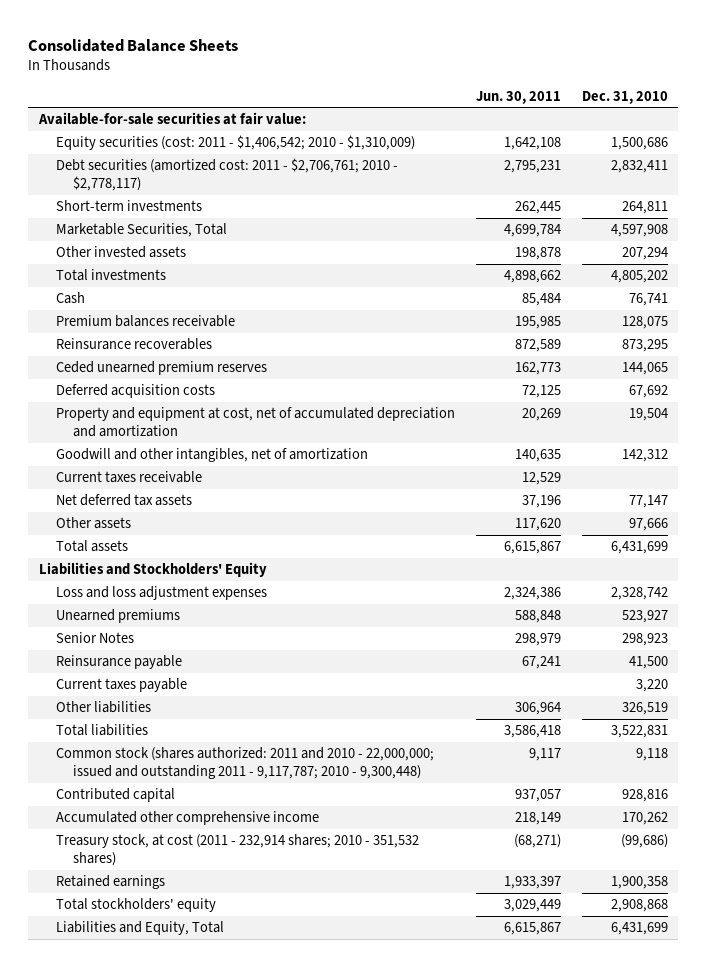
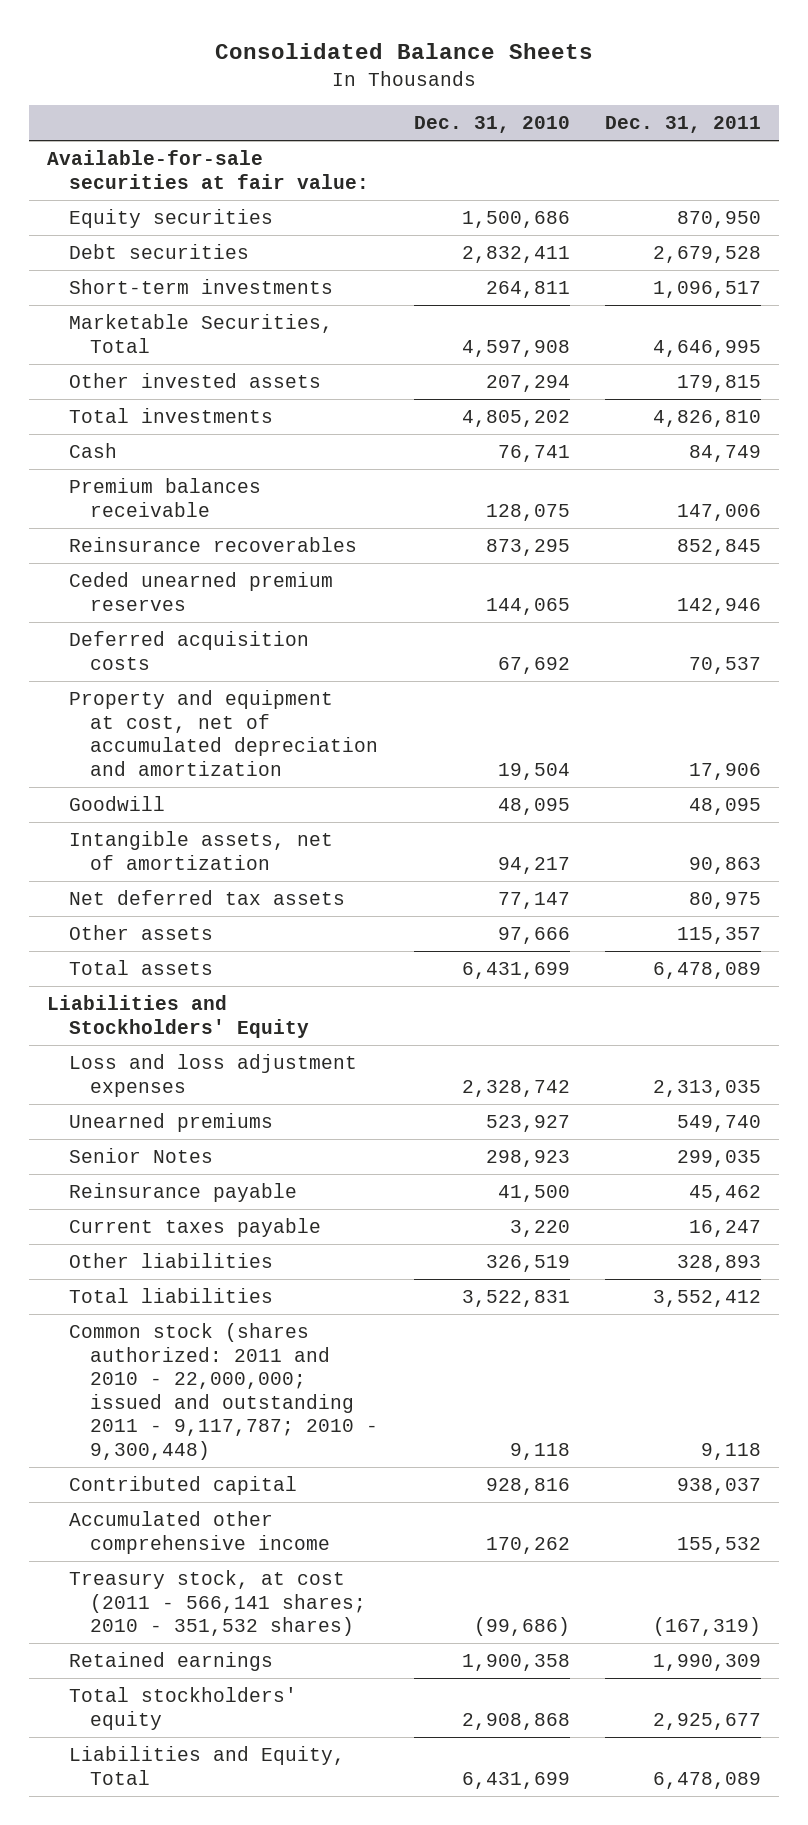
- | Jun. 30, 2011 | Dec. 31, 2010
+ | Dec. 31, 2010 | Dec. 31, 2011
- Equity securities (cost: 2011 - $1,406,542; 2010 - $1,310,009) | 1,642,108 | 1,500,686
- Debt securities (amortized cost: 2011 - $2,706,761; 2010 - $2,778,117) | 2,795,231 | 2,832,411
+ Equity securities | 1,500,686 | 870,950
+ Debt securities | 2,832,411 | 2,679,528
- Goodwill and other intangibles, net of amortization | 140,635 | 142,312
- Current taxes receivable | 12,529 |
+ Goodwill | 48,095 | 48,095
+ Intangible assets, net of amortization | 94,217 | 90,863
- Treasury stock, at cost (2011 - 232,914 shares; 2010 - 351,532 shares) | (68,271) | (99,686)
+ Treasury stock, at cost (2011 - 566,141 shares; 2010 - 351,532 shares) | (99,686) | (167,319)

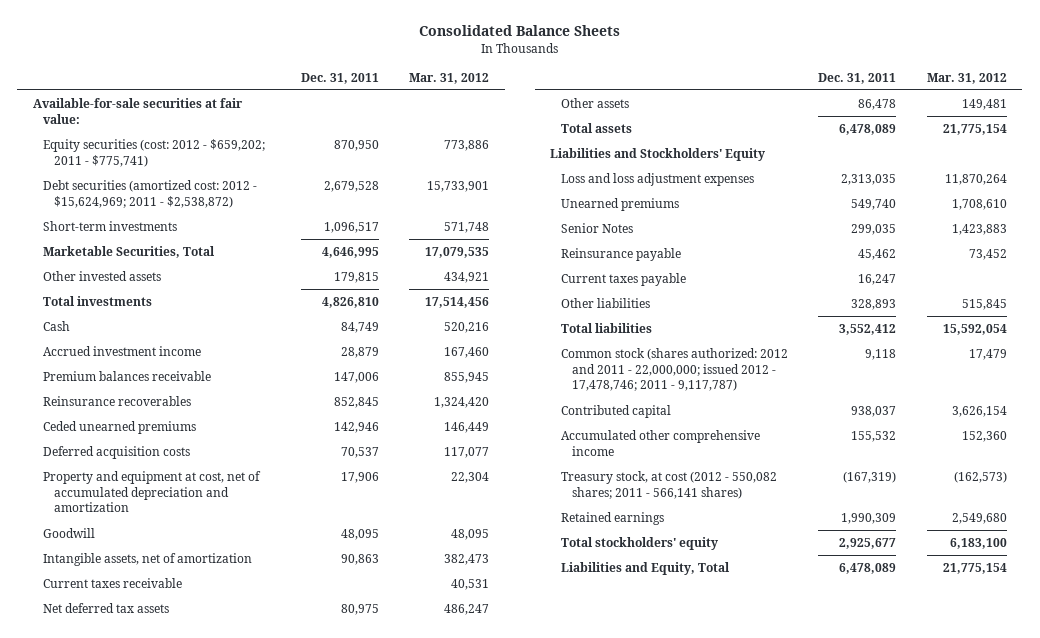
- | Dec. 31, 2010 | Dec. 31, 2011
+ | Dec. 31, 2011 | Mar. 31, 2012
- Equity securities | 1,500,686 | 870,950
- Debt securities | 2,832,411 | 2,679,528
+ Equity securities (cost: 2012 - $659,202; 2011 - $775,741) | 870,950 | 773,886
+ Debt securities (amortized cost: 2012 - $15,624,969; 2011 - $2,538,872) | 2,679,528 | 15,733,901
+ Accrued investment income | 28,879 | 167,460
- Ceded unearned premium reserves | 144,065 | 142,946
+ Ceded unearned premiums | 142,946 | 146,449
+ Current taxes receivable | | 40,531
- Other assets | 97,666 | 115,357
+ Other assets | 86,478 | 149,481
- Common stock (shares authorized: 2011 and 2010 - 22,000,000; issued and outstanding 2011 - 9,117,787; 2010 - 9,300,448) | 9,118 | 9,118
+ Common stock (shares authorized: 2012 and 2011 - 22,000,000; issued 2012 - 17,478,746; 2011 - 9,117,787) | 9,118 | 17,479
- Treasury stock, at cost (2011 - 566,141 shares; 2010 - 351,532 shares) | (99,686) | (167,319)
+ Treasury stock, at cost (2012 - 550,082 shares; 2011 - 566,141 shares) | (167,319) | (162,573)

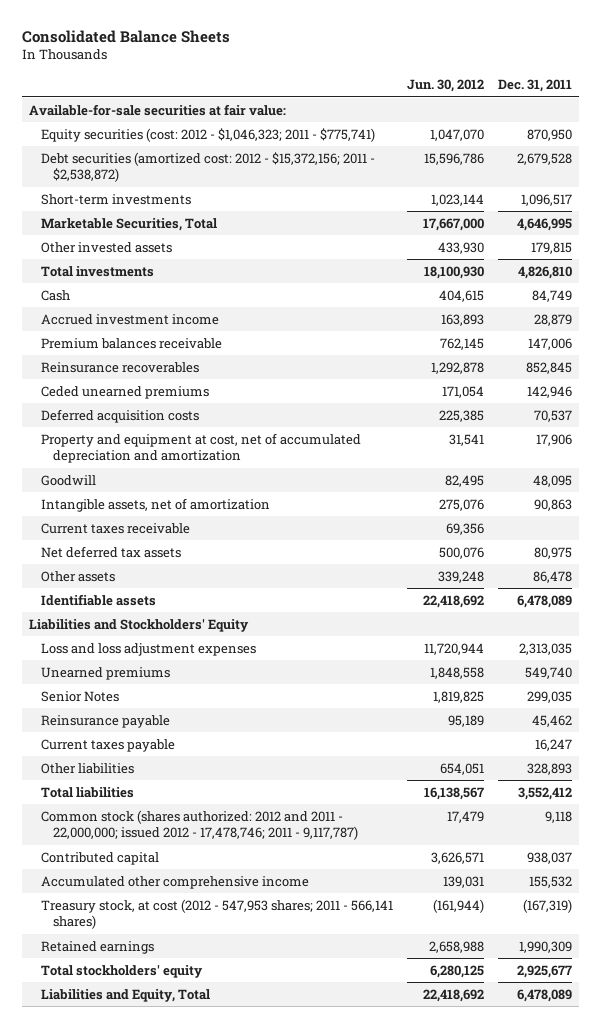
- | Dec. 31, 2011 | Mar. 31, 2012
+ | Jun. 30, 2012 | Dec. 31, 2011
- Equity securities (cost: 2012 - $659,202; 2011 - $775,741) | 870,950 | 773,886
- Debt securities (amortized cost: 2012 - $15,624,969; 2011 - $2,538,872) | 2,679,528 | 15,733,901
+ Equity securities (cost: 2012 - $1,046,323; 2011 - $775,741) | 1,047,070 | 870,950
+ Debt securities (amortized cost: 2012 - $15,372,156; 2011 - $2,538,872) | 15,596,786 | 2,679,528
- Total assets | 6,478,089 | 21,775,154
+ Identifiable assets | 22,418,692 | 6,478,089
- Treasury stock, at cost (2012 - 550,082 shares; 2011 - 566,141 shares) | (167,319) | (162,573)
+ Treasury stock, at cost (2012 - 547,953 shares; 2011 - 566,141 shares) | (161,944) | (167,319)

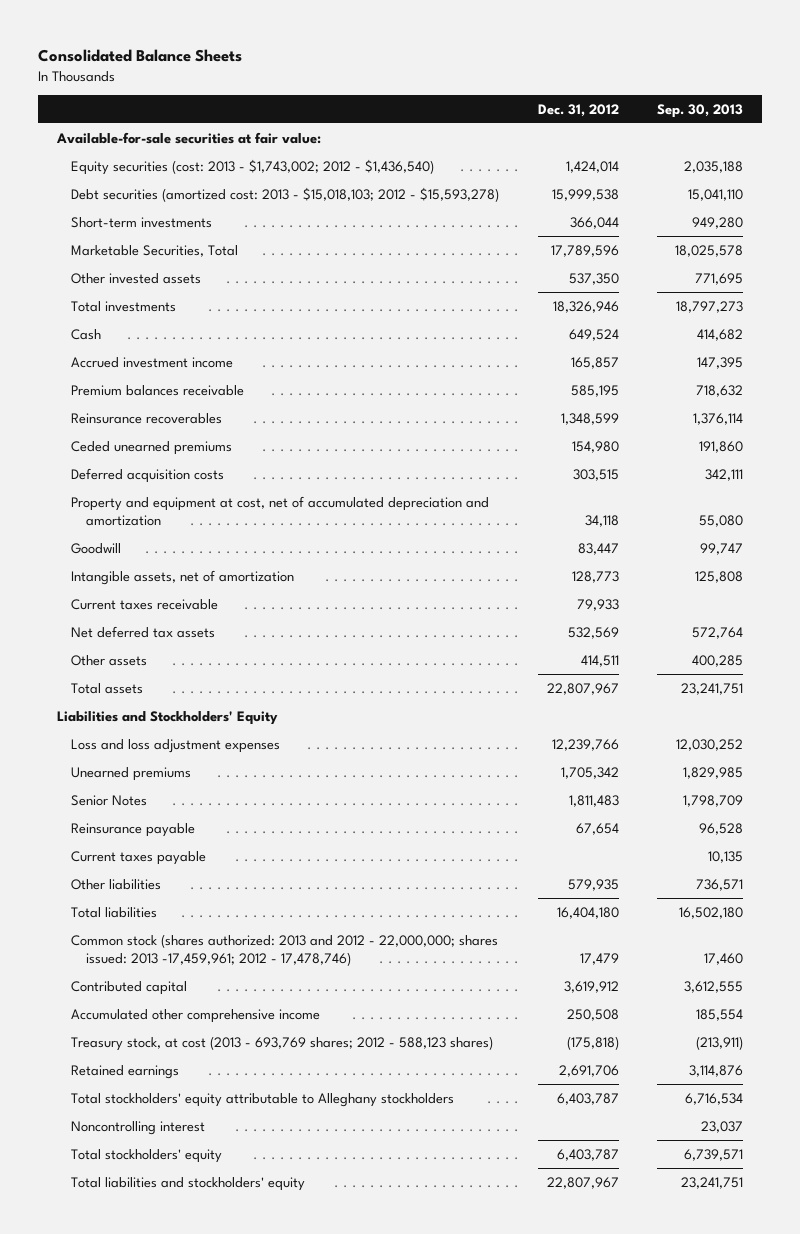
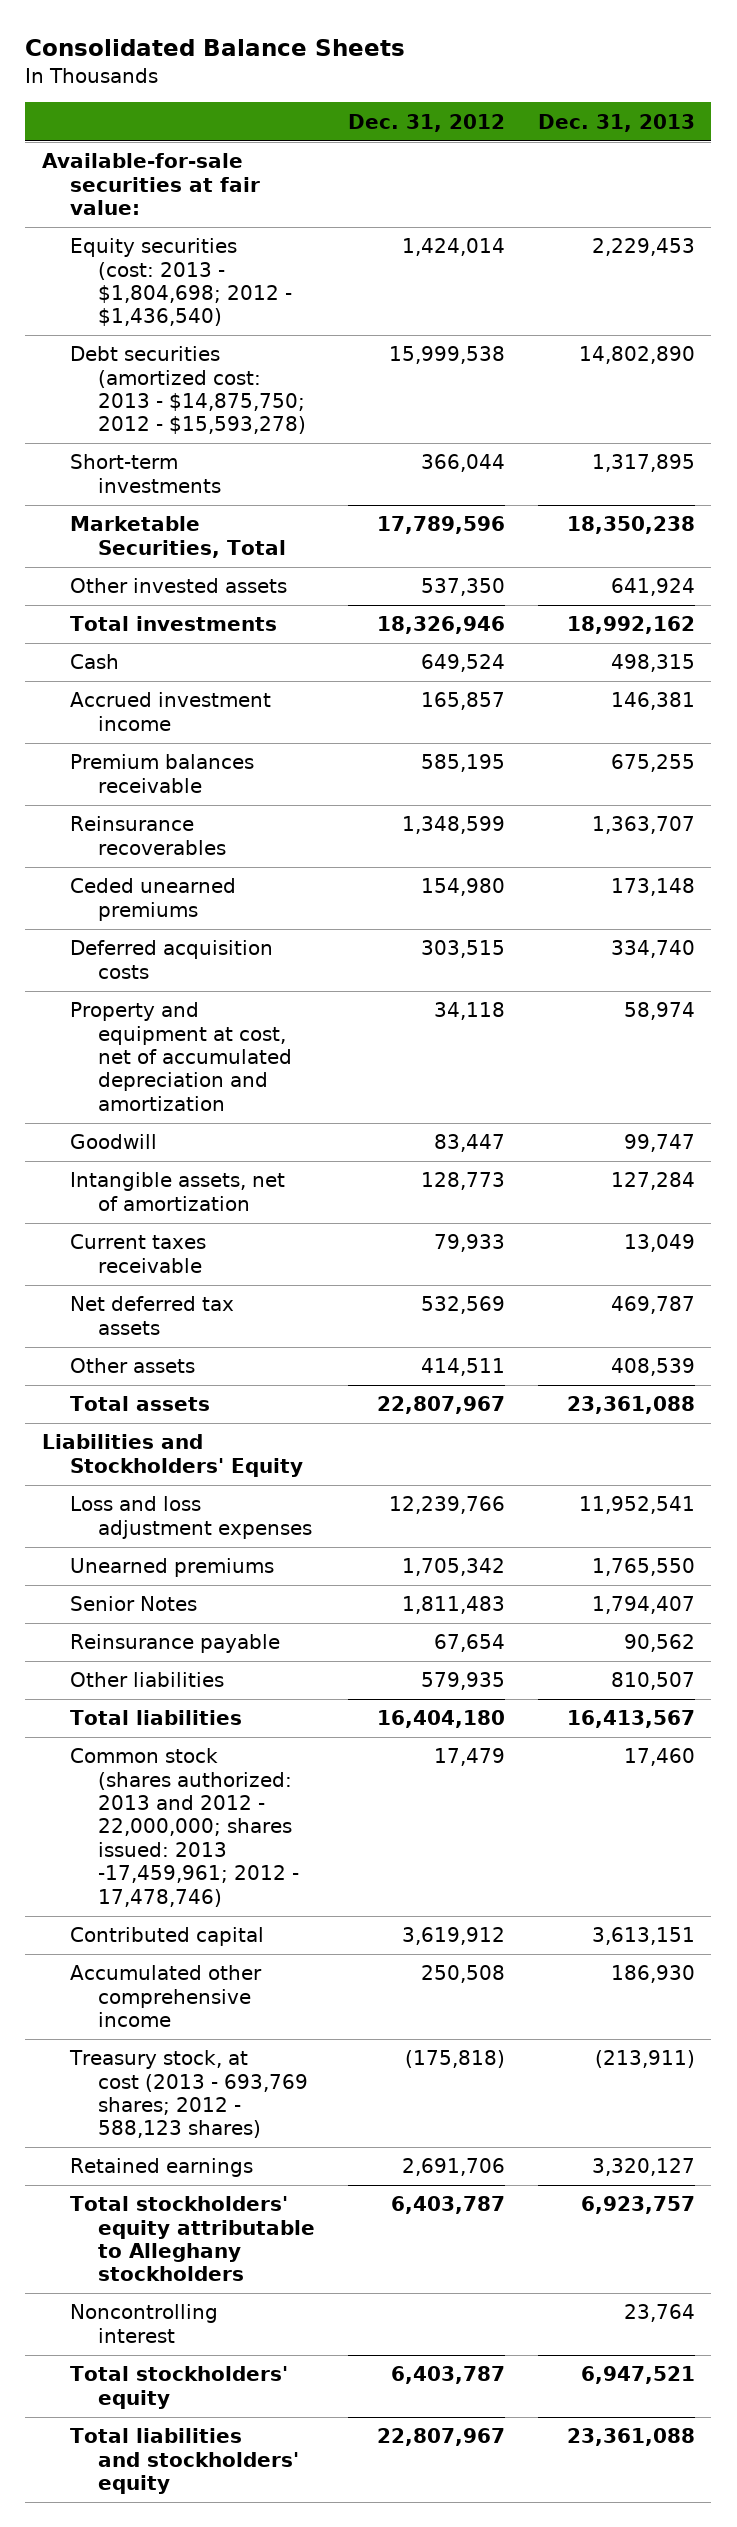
- | Dec. 31, 2012 | Sep. 30, 2013
+ | Dec. 31, 2012 | Dec. 31, 2013
- Equity securities (cost: 2013 - $1,743,002; 2012 - $1,436,540) | 1,424,014 | 2,035,188
- Debt securities (amortized cost: 2013 - $15,018,103; 2012 - $15,593,278) | 15,999,538 | 15,041,110
+ Equity securities (cost: 2013 - $1,804,698; 2012 - $1,436,540) | 1,424,014 | 2,229,453
+ Debt securities (amortized cost: 2013 - $14,875,750; 2012 - $15,593,278) | 15,999,538 | 14,802,890
- Current taxes payable | | 10,135

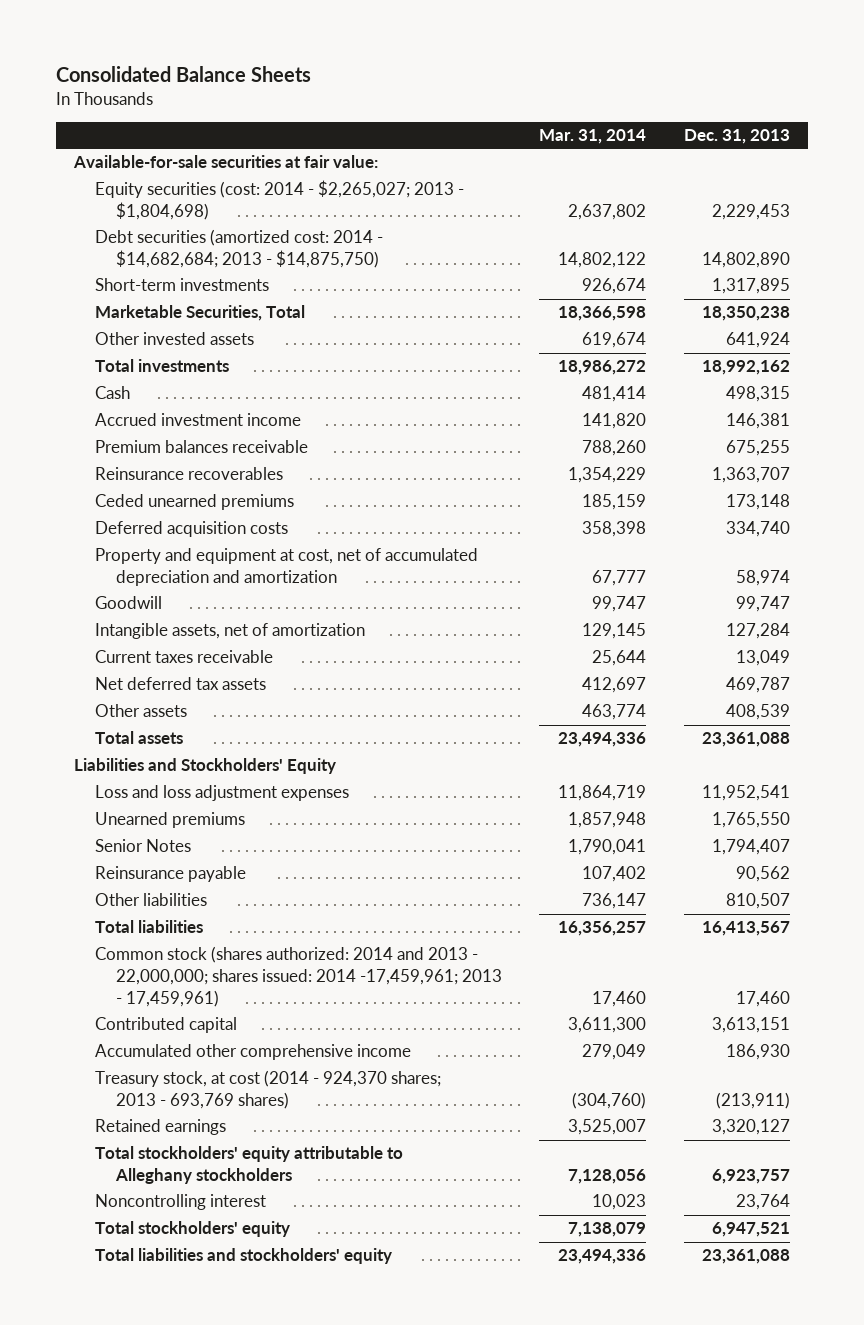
- | Dec. 31, 2012 | Dec. 31, 2013
+ | Mar. 31, 2014 | Dec. 31, 2013
- Equity securities (cost: 2013 - $1,804,698; 2012 - $1,436,540) | 1,424,014 | 2,229,453
- Debt securities (amortized cost: 2013 - $14,875,750; 2012 - $15,593,278) | 15,999,538 | 14,802,890
+ Equity securities (cost: 2014 - $2,265,027; 2013 - $1,804,698) | 2,637,802 | 2,229,453
+ Debt securities (amortized cost: 2014 - $14,682,684; 2013 - $14,875,750) | 14,802,122 | 14,802,890
- Common stock (shares authorized: 2013 and 2012 - 22,000,000; shares issued: 2013 -17,459,961; 2012 - 17,478,746) | 17,479 | 17,460
+ Common stock (shares authorized: 2014 and 2013 - 22,000,000; shares issued: 2014 -17,459,961; 2013 - 17,459,961) | 17,460 | 17,460
- Treasury stock, at cost (2013 - 693,769 shares; 2012 - 588,123 shares) | (175,818) | (213,911)
+ Treasury stock, at cost (2014 - 924,370 shares; 2013 - 693,769 shares) | (304,760) | (213,911)

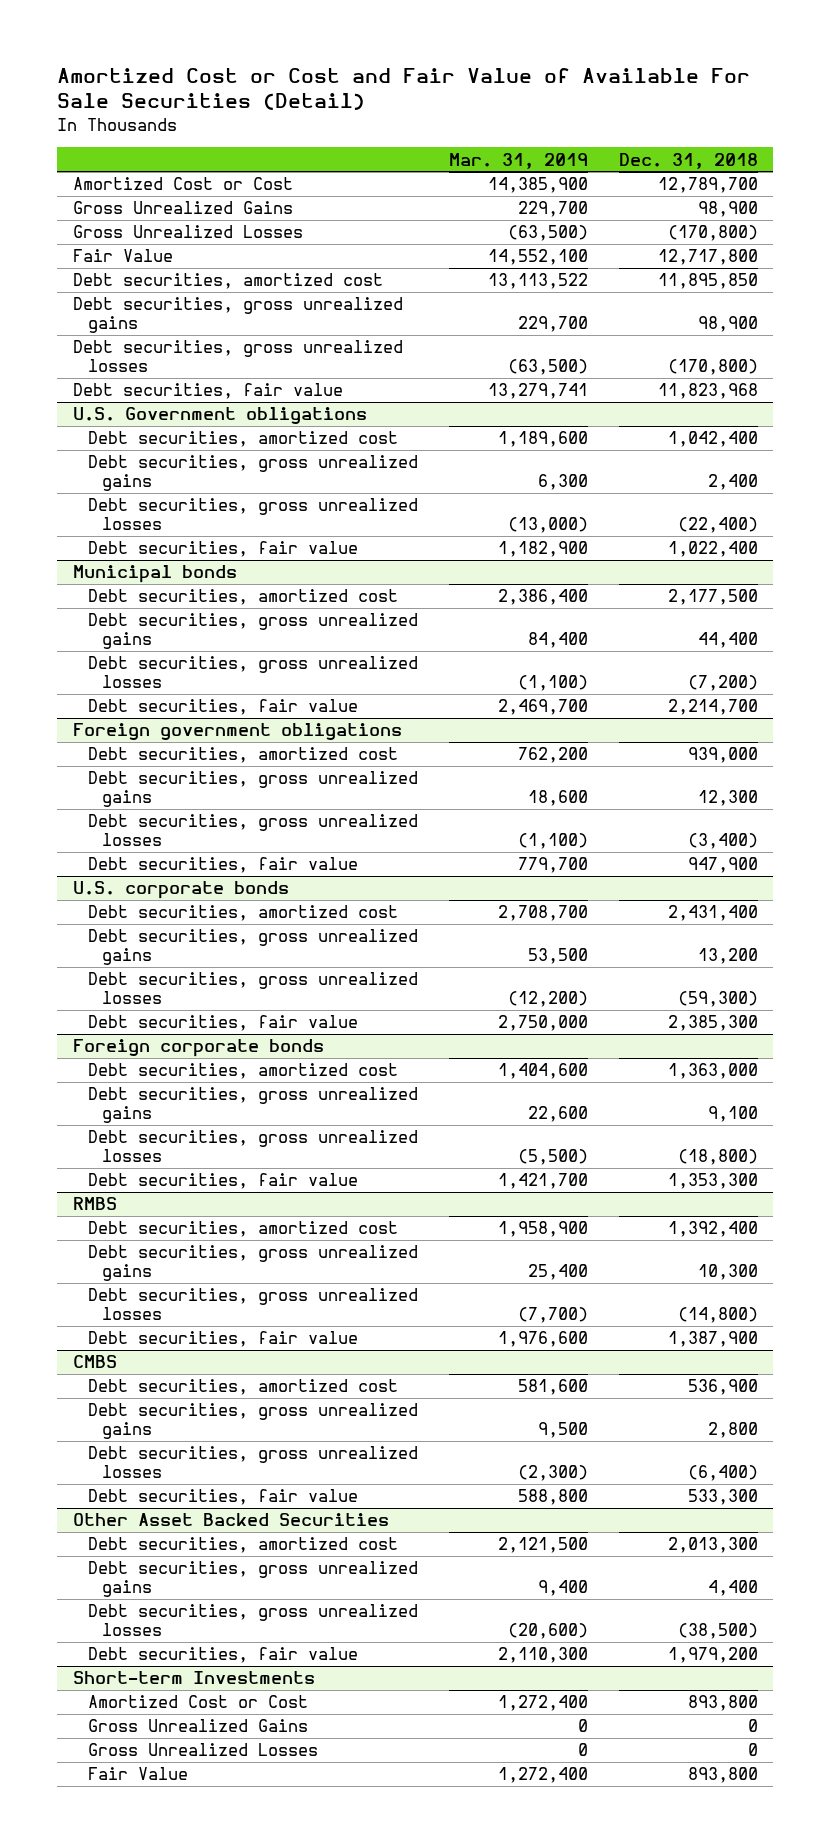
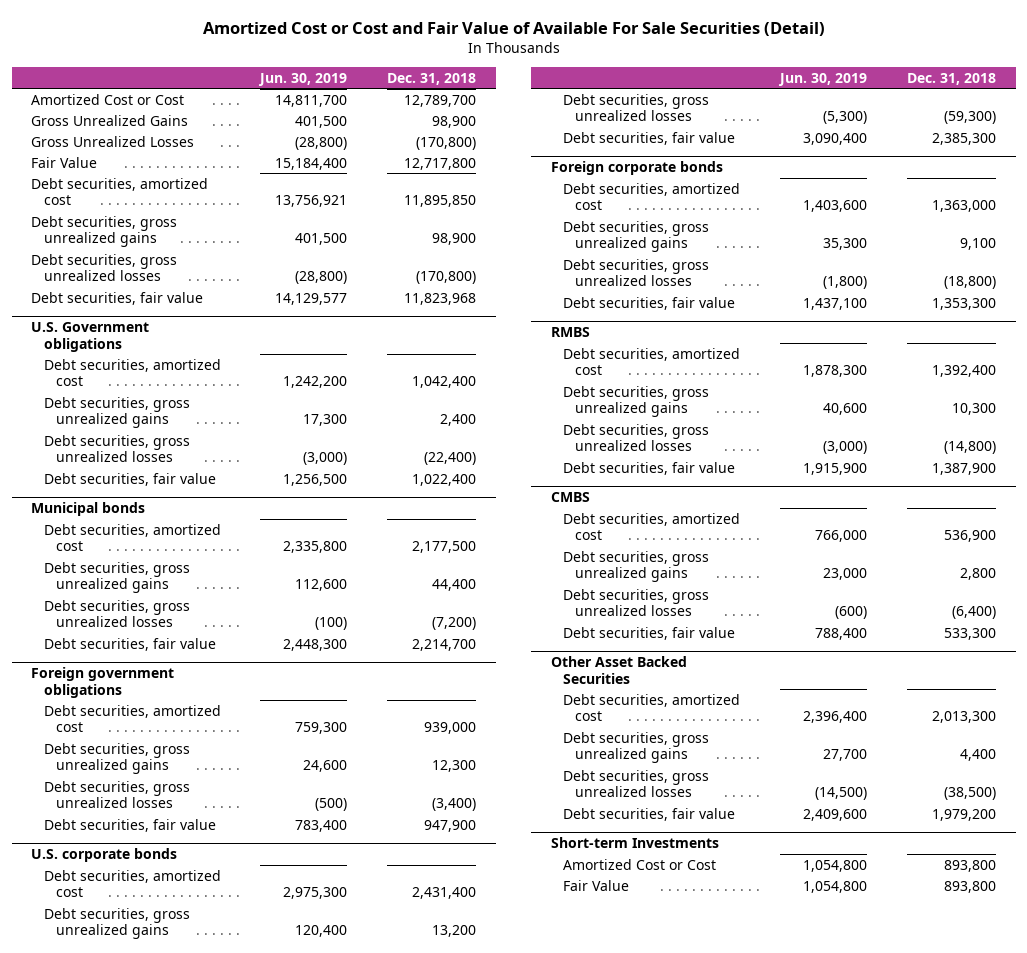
- | Mar. 31, 2019 | Dec. 31, 2018
+ | Jun. 30, 2019 | Dec. 31, 2018
@ Short-term Investments
- Gross Unrealized Gains | 0 | 0
- Gross Unrealized Losses | 0 | 0

